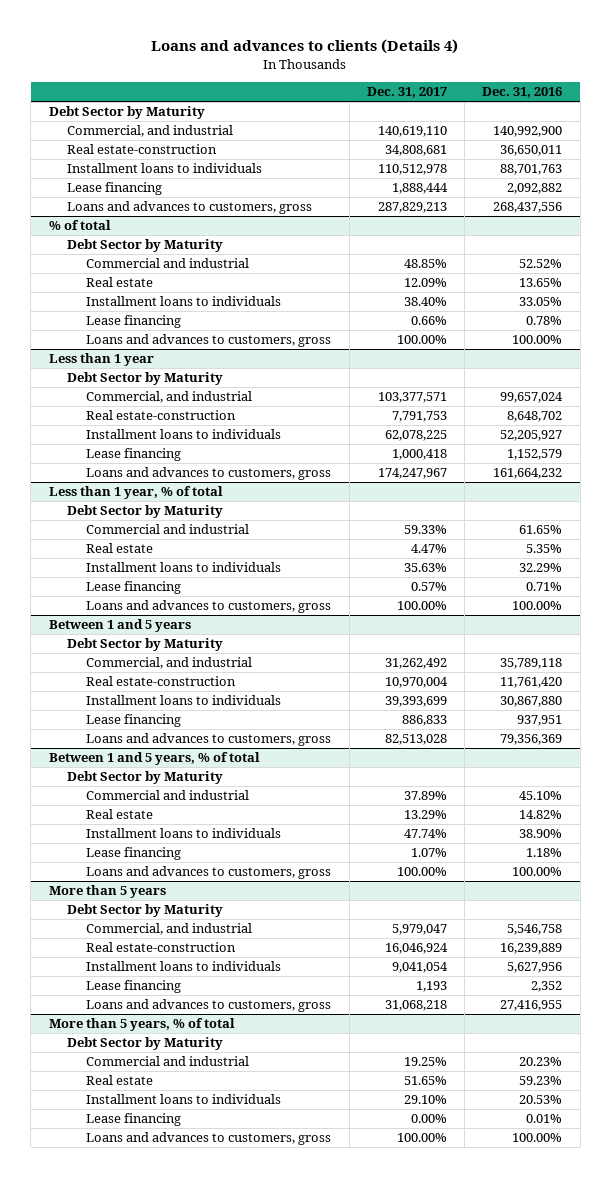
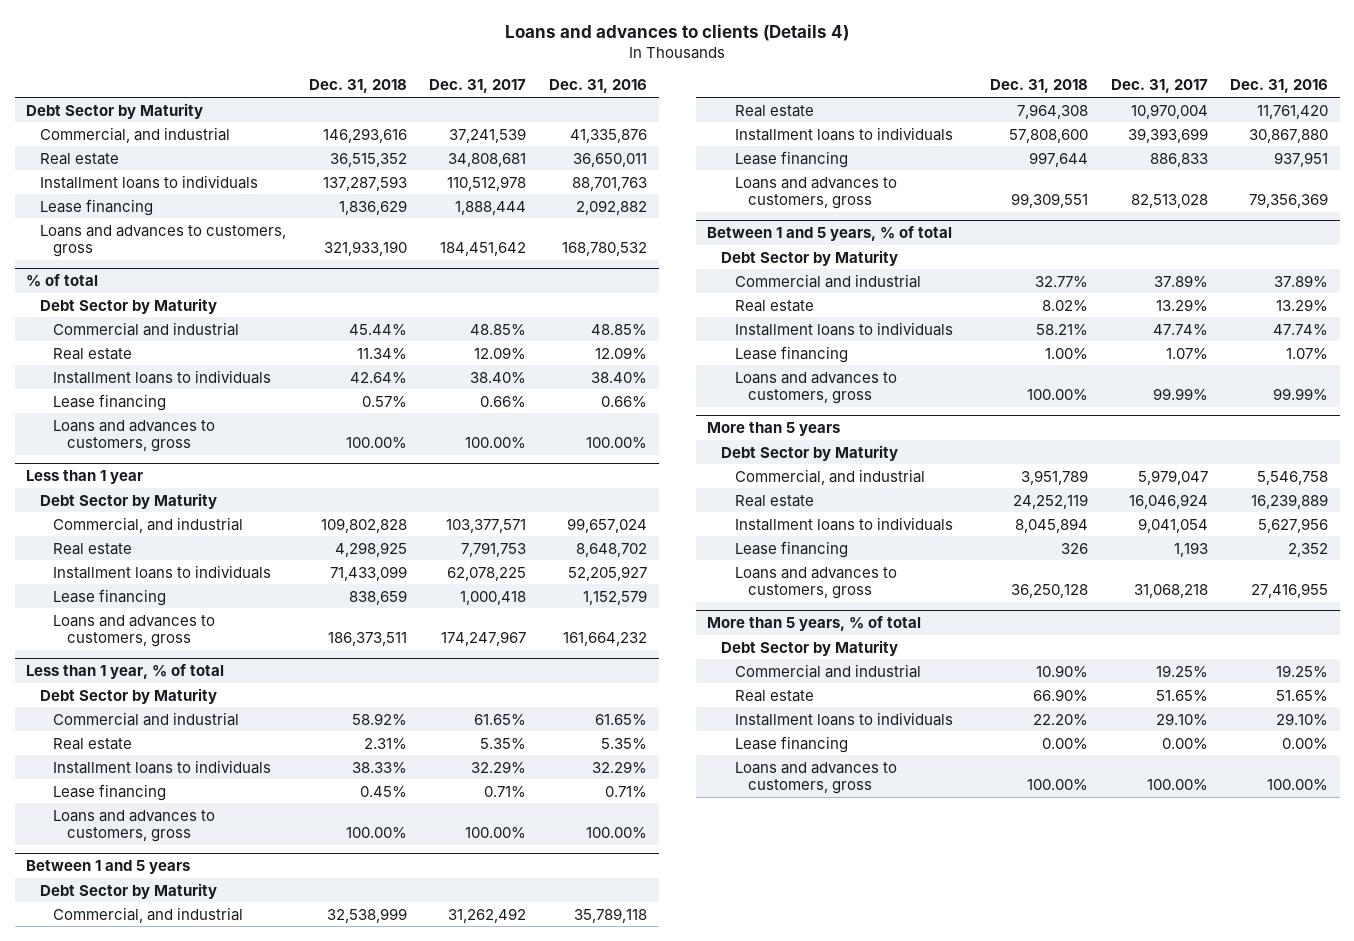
- | Dec. 31, 2017 | Dec. 31, 2016
+ | Dec. 31, 2018 | Dec. 31, 2017 | Dec. 31, 2016
- Commercial, and industrial | 140,619,110 | 140,992,900
- Real estate-construction | 34,808,681 | 36,650,011
+ Commercial, and industrial | 146,293,616 | 37,241,539 | 41,335,876
+ Real estate | 36,515,352 | 34,808,681 | 36,650,011
- Loans and advances to customers, gross | 287,829,213 | 268,437,556
+ Loans and advances to customers, gross | 321,933,190 | 184,451,642 | 168,780,532
@ % of total
- Commercial and industrial | 48.85% | 52.52%
- Real estate | 12.09% | 13.65%
- Installment loans to individuals | 38.40% | 33.05%
- Lease financing | 0.66% | 0.78%
+ Commercial and industrial | 45.44% | 48.85% | 48.85%
+ Real estate | 11.34% | 12.09% | 12.09%
+ Installment loans to individuals | 42.64% | 38.40% | 38.40%
+ Lease financing | 0.57% | 0.66% | 0.66%
@ Less than 1 year
- Real estate-construction | 7,791,753 | 8,648,702
+ Real estate | 4,298,925 | 7,791,753 | 8,648,702
@ Less than 1 year, % of total
- Commercial and industrial | 59.33% | 61.65%
- Real estate | 4.47% | 5.35%
- Installment loans to individuals | 35.63% | 32.29%
- Lease financing | 0.57% | 0.71%
+ Commercial and industrial | 58.92% | 61.65% | 61.65%
+ Real estate | 2.31% | 5.35% | 5.35%
+ Installment loans to individuals | 38.33% | 32.29% | 32.29%
+ Lease financing | 0.45% | 0.71% | 0.71%
@ Between 1 and 5 years
- Real estate-construction | 10,970,004 | 11,761,420
+ Real estate | 7,964,308 | 10,970,004 | 11,761,420
@ Between 1 and 5 years, % of total
- Commercial and industrial | 37.89% | 45.10%
- Real estate | 13.29% | 14.82%
- Installment loans to individuals | 47.74% | 38.90%
- Lease financing | 1.07% | 1.18%
- Loans and advances to customers, gross | 100.00% | 100.00%
+ Commercial and industrial | 32.77% | 37.89% | 37.89%
+ Real estate | 8.02% | 13.29% | 13.29%
+ Installment loans to individuals | 58.21% | 47.74% | 47.74%
+ Lease financing | 1.00% | 1.07% | 1.07%
+ Loans and advances to customers, gross | 100.00% | 99.99% | 99.99%
@ More than 5 years
- Real estate-construction | 16,046,924 | 16,239,889
+ Real estate | 24,252,119 | 16,046,924 | 16,239,889
@ More than 5 years, % of total
- Commercial and industrial | 19.25% | 20.23%
- Real estate | 51.65% | 59.23%
- Installment loans to individuals | 29.10% | 20.53%
- Lease financing | 0.00% | 0.01%
+ Commercial and industrial | 10.90% | 19.25% | 19.25%
+ Real estate | 66.90% | 51.65% | 51.65%
+ Installment loans to individuals | 22.20% | 29.10% | 29.10%
+ Lease financing | 0.00% | 0.00% | 0.00%

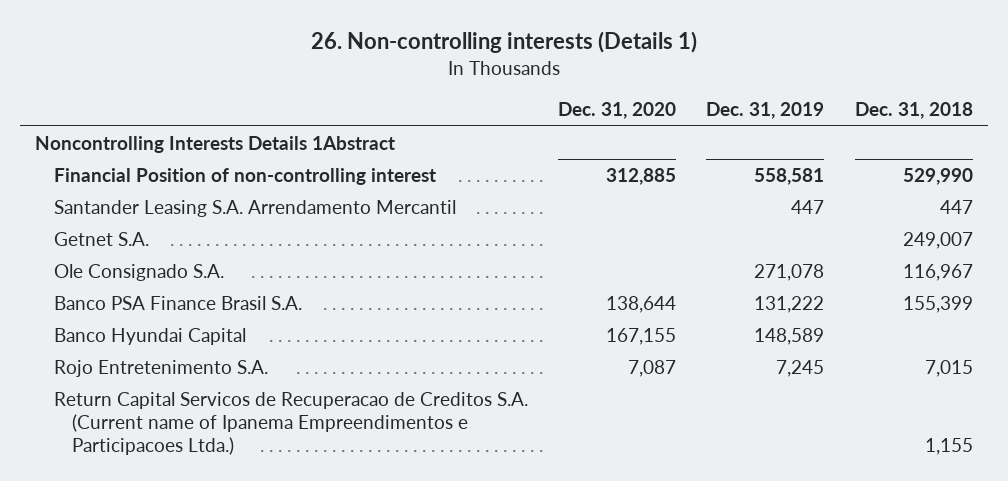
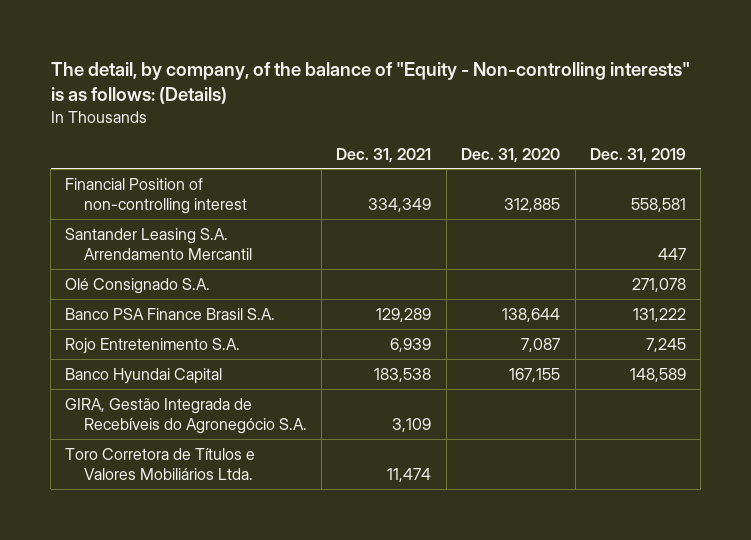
- 26. Non-controlling interests (Details 1)
+ The detail, by company, of the balance of "Equity - Non-controlling interests" is as follows: (Details)
- | Dec. 31, 2020 | Dec. 31, 2019 | Dec. 31, 2018
+ | Dec. 31, 2021 | Dec. 31, 2020 | Dec. 31, 2019
- Noncontrolling Interests Details 1Abstract
- Getnet S.A. | | | 249,007
- Ole Consignado S.A. | | 271,078 | 116,967
+ Olé Consignado S.A. | | | 271,078
- Return Capital Servicos de Recuperacao de Creditos S.A. (Current name of Ipanema Empreendimentos e Participacoes Ltda.) | | | 1,155
moved down: Banco Hyundai Capital | 183,538 | 167,155 | 148,589
+ GIRA, Gestão Integrada de Recebíveis do Agronegócio S.A. | 3,109 | |
+ Toro Corretora de Títulos e Valores Mobiliários Ltda. | 11,474 | |

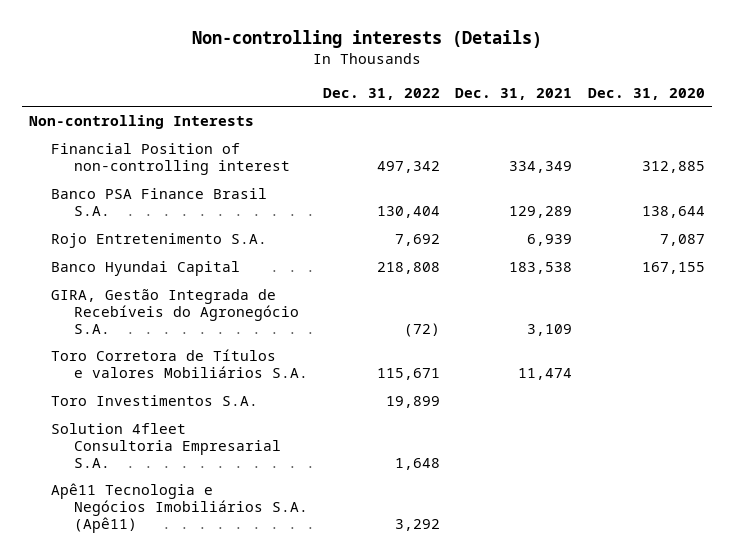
- The detail, by company, of the balance of "Equity - Non-controlling interests" is as follows: (Details)
+ Non-controlling interests (Details)
- | Dec. 31, 2021 | Dec. 31, 2020 | Dec. 31, 2019
+ | Dec. 31, 2022 | Dec. 31, 2021 | Dec. 31, 2020
+ Non-controlling Interests
- Santander Leasing S.A. Arrendamento Mercantil | | | 447
- Olé Consignado S.A. | | | 271,078
- Toro Corretora de Títulos e Valores Mobiliários Ltda. | 11,474 | |
+ Toro Corretora de Títulos e valores Mobiliários S.A. | 115,671 | 11,474 |
+ Toro Investimentos S.A. | 19,899 | |
+ Solution 4fleet Consultoria Empresarial S.A. | 1,648 | |
+ Apê11 Tecnologia e Negócios Imobiliários S.A. (Apê11) | 3,292 | |

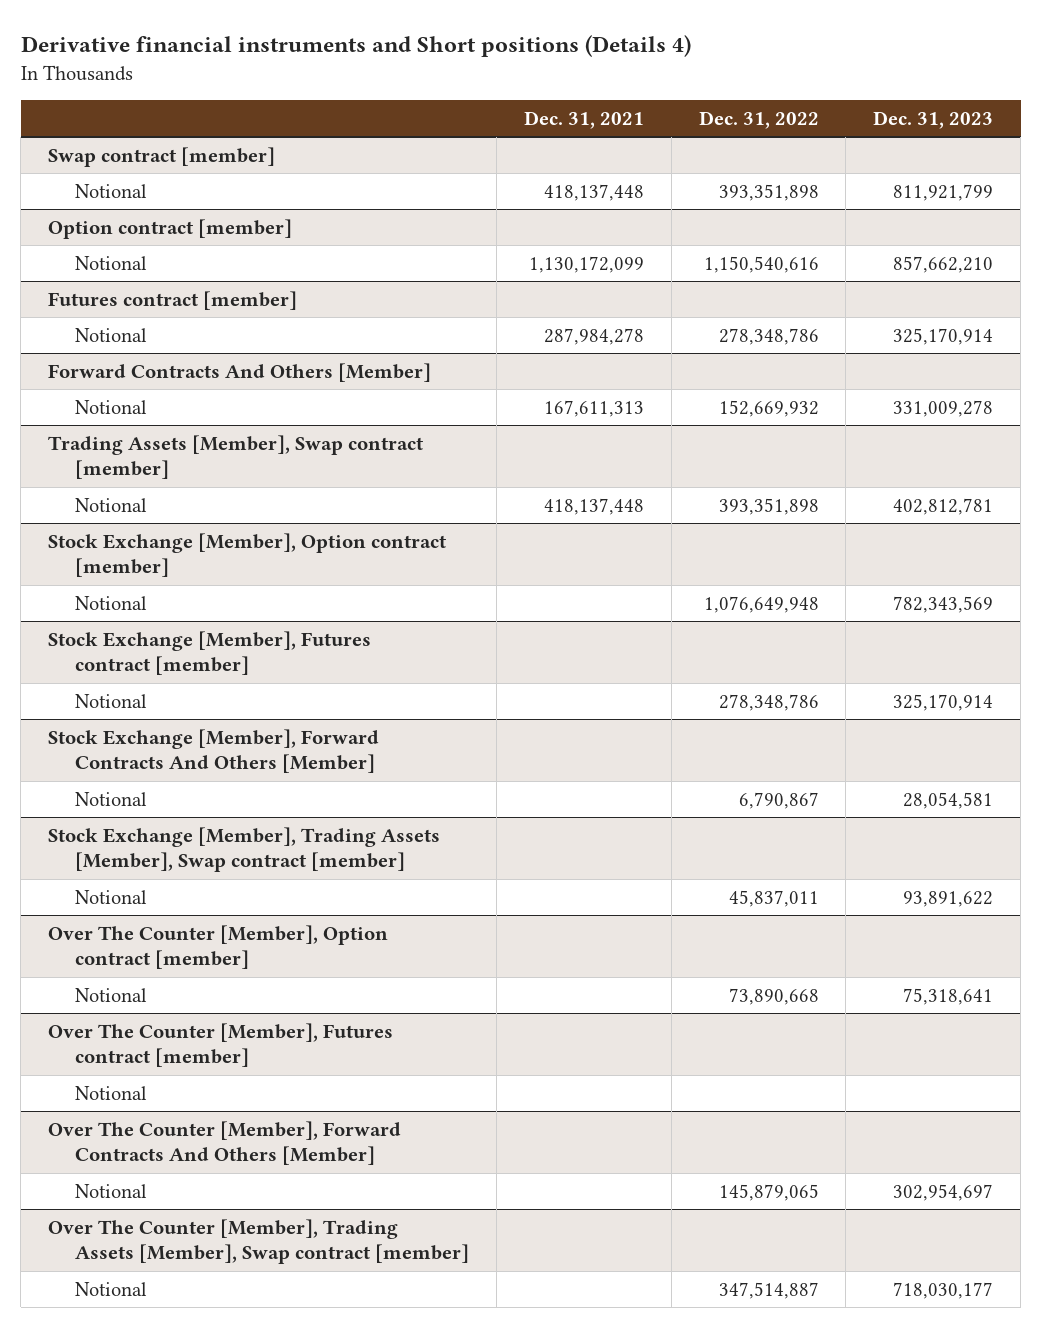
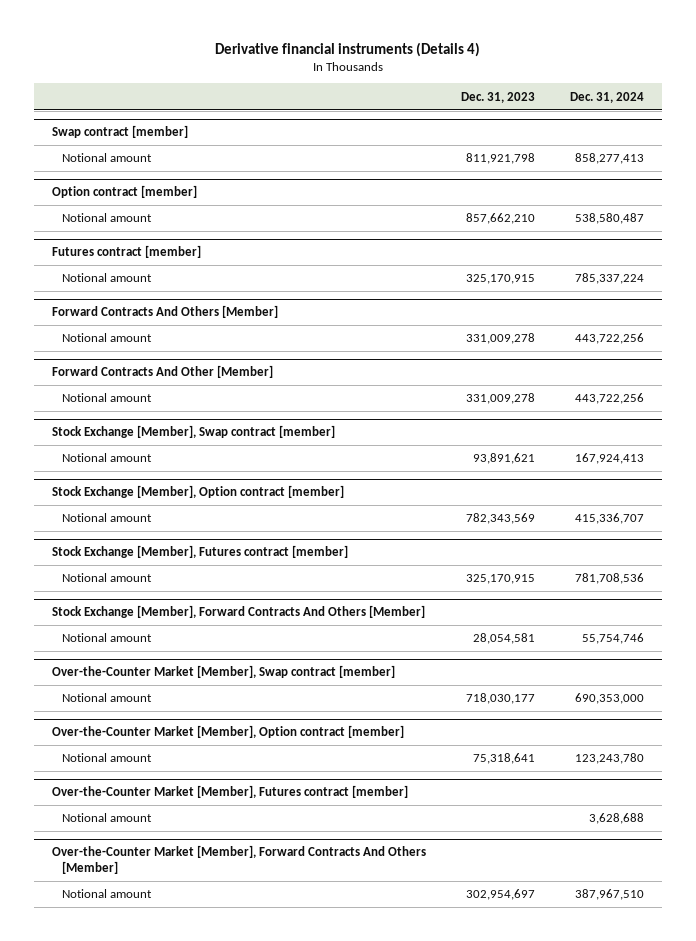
- Derivative financial instruments and Short positions (Details 4)
+ Derivative financial instruments (Details 4)
- | Dec. 31, 2021 | Dec. 31, 2022 | Dec. 31, 2023
+ | Dec. 31, 2023 | Dec. 31, 2024
@ Swap contract [member]
- Notional | 418,137,448 | 393,351,898 | 811,921,799
+ Notional amount | 811,921,798 | 858,277,413
@ Option contract [member]
- Notional | 1,130,172,099 | 1,150,540,616 | 857,662,210
+ Notional amount | 857,662,210 | 538,580,487
@ Futures contract [member]
- Notional | 287,984,278 | 278,348,786 | 325,170,914
+ Notional amount | 325,170,915 | 785,337,224
@ Forward Contracts And Others [Member]
- Notional | 167,611,313 | 152,669,932 | 331,009,278
- Trading Assets [Member], Swap contract [member]
- Notional | 418,137,448 | 393,351,898 | 402,812,781
@ Forward Contracts And Others [Member]
+ Notional amount | 331,009,278 | 443,722,256
+ Forward Contracts And Other [Member]
+ Notional amount | 331,009,278 | 443,722,256
+ Stock Exchange [Member], Swap contract [member]
+ Notional amount | 93,891,621 | 167,924,413
@ Stock Exchange [Member], Option contract [member]
- Notional | | 1,076,649,948 | 782,343,569
+ Notional amount | 782,343,569 | 415,336,707
@ Stock Exchange [Member], Futures contract [member]
- Notional | | 278,348,786 | 325,170,914
+ Notional amount | 325,170,915 | 781,708,536
@ Stock Exchange [Member], Forward Contracts And Others [Member]
- Notional | | 6,790,867 | 28,054,581
- Stock Exchange [Member], Trading Assets [Member], Swap contract [member]
- Notional | | 45,837,011 | 93,891,622
- Over The Counter [Member], Option contract [member]
- Notional | | 73,890,668 | 75,318,641
- Over The Counter [Member], Futures contract [member]
- Notional
- Over The Counter [Member], Forward Contracts And Others [Member]
- Notional | | 145,879,065 | 302,954,697
- Over The Counter [Member], Trading Assets [Member], Swap contract [member]
- Notional | | 347,514,887 | 718,030,177
@ Stock Exchange [Member], Forward Contracts And Others [Member]
+ Notional amount | 28,054,581 | 55,754,746
+ Over-the-Counter Market [Member], Swap contract [member]
+ Notional amount | 718,030,177 | 690,353,000
+ Over-the-Counter Market [Member], Option contract [member]
+ Notional amount | 75,318,641 | 123,243,780
+ Over-the-Counter Market [Member], Futures contract [member]
+ Notional amount | | 3,628,688
+ Over-the-Counter Market [Member], Forward Contracts And Others [Member]
+ Notional amount | 302,954,697 | 387,967,510

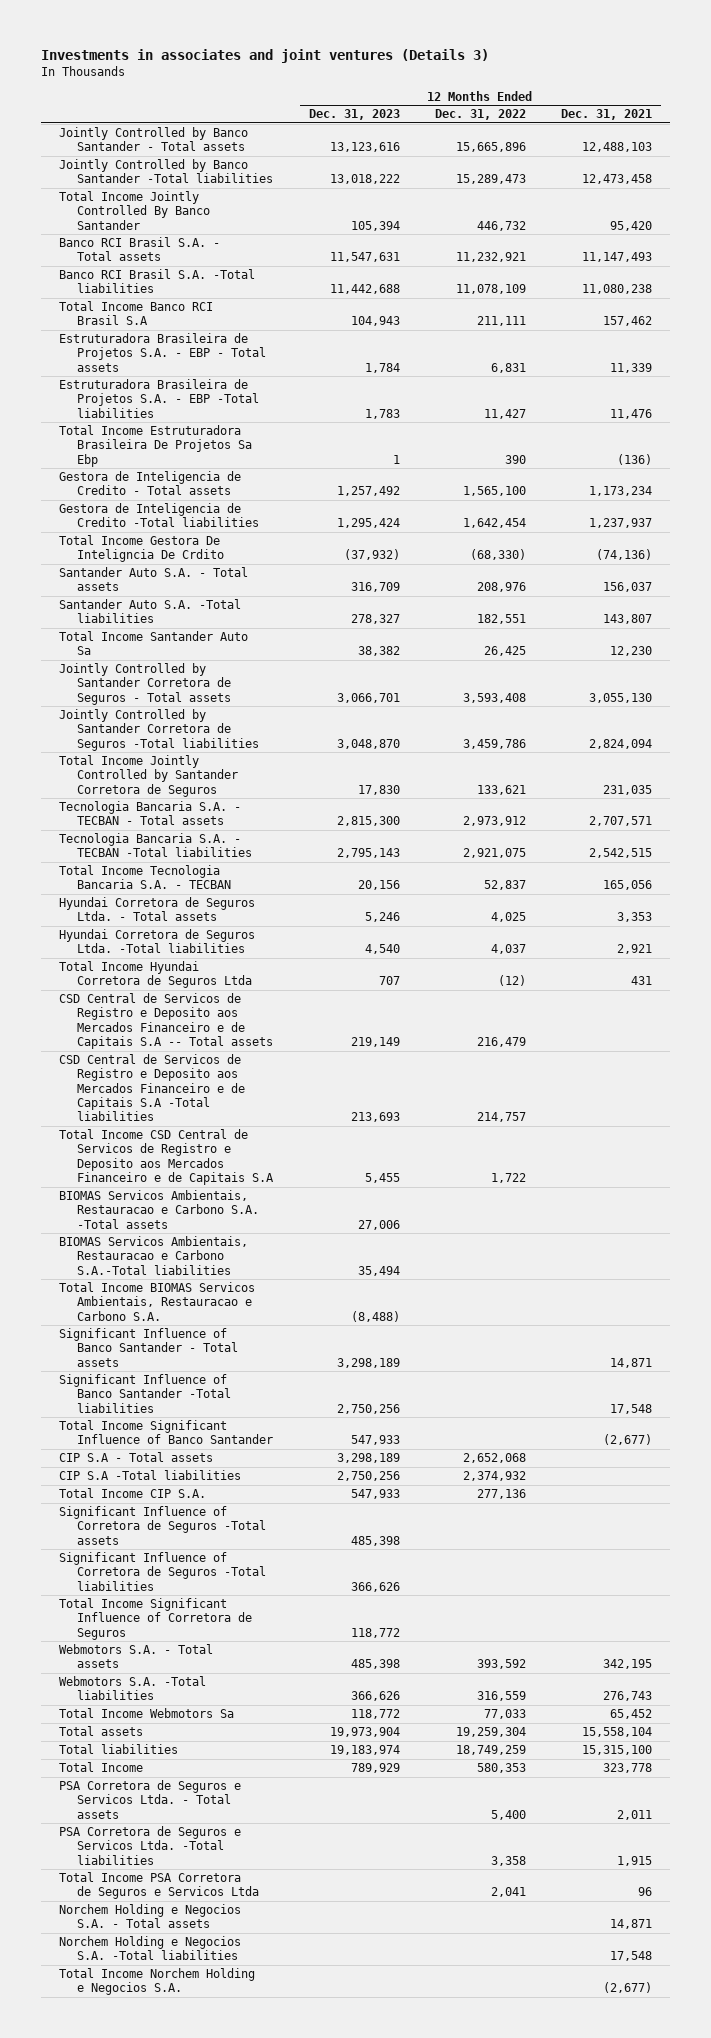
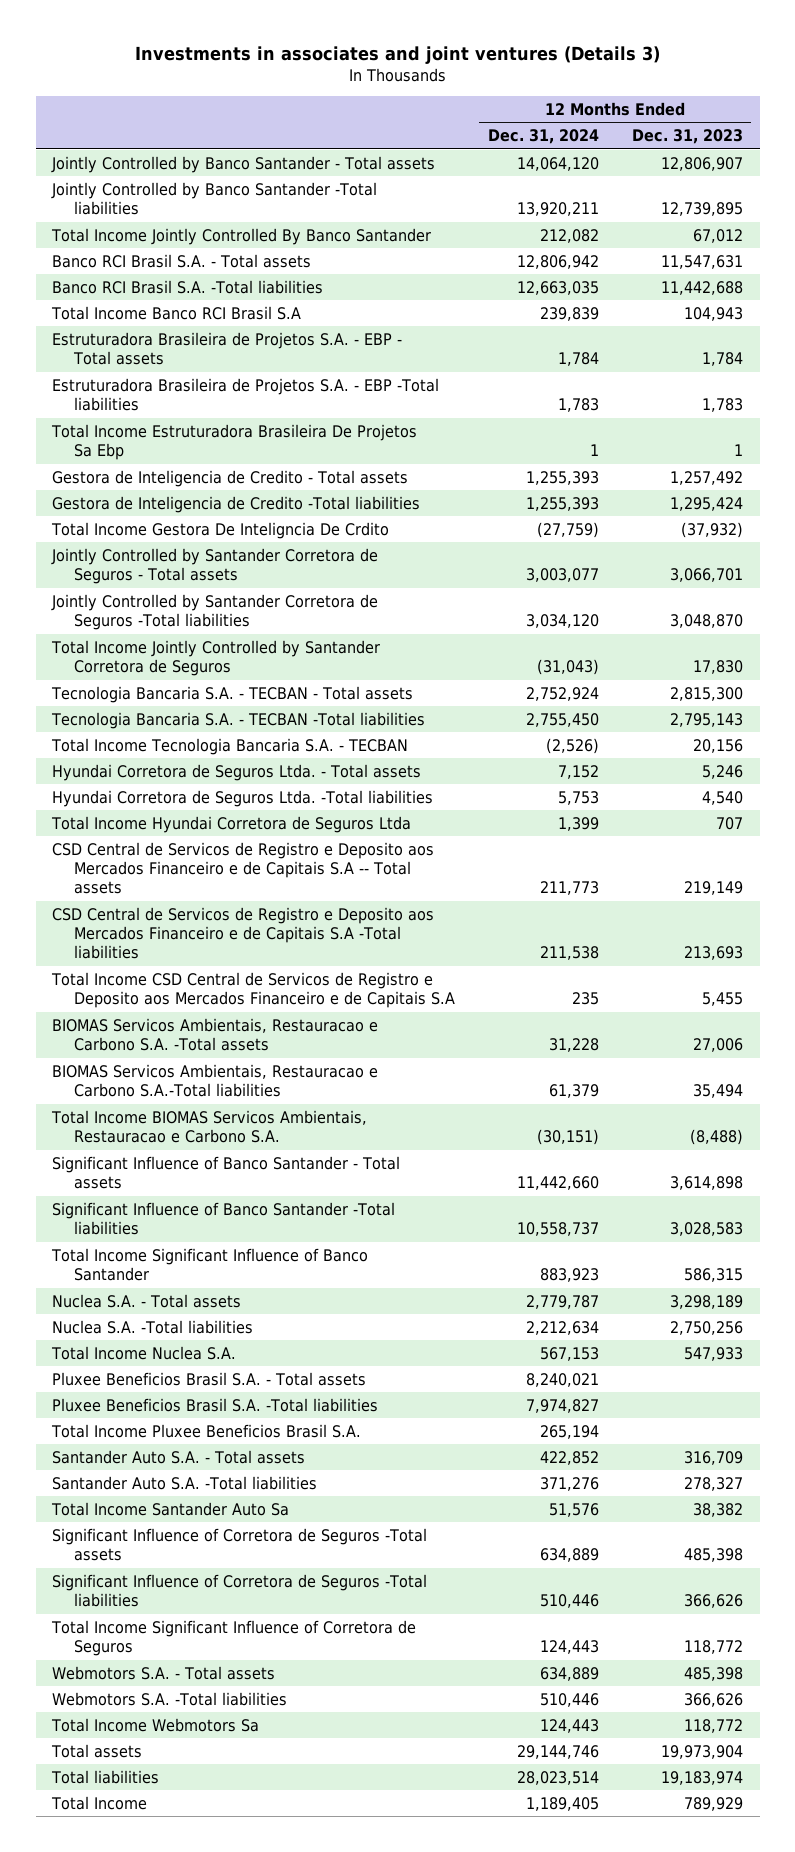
- | 12 Months Ended Dec. 31, 2023 | 12 Months Ended Dec. 31, 2022 | 12 Months Ended Dec. 31, 2021
+ | 12 Months Ended Dec. 31, 2024 | 12 Months Ended Dec. 31, 2023
- Jointly Controlled by Banco Santander - Total assets | 13,123,616 | 15,665,896 | 12,488,103
- Jointly Controlled by Banco Santander -Total liabilities | 13,018,222 | 15,289,473 | 12,473,458
- Total Income Jointly Controlled By Banco Santander | 105,394 | 446,732 | 95,420
+ Jointly Controlled by Banco Santander - Total assets | 14,064,120 | 12,806,907
+ Jointly Controlled by Banco Santander -Total liabilities | 13,920,211 | 12,739,895
+ Total Income Jointly Controlled By Banco Santander | 212,082 | 67,012
- Significant Influence of Banco Santander - Total assets | 3,298,189 | | 14,871
- Significant Influence of Banco Santander -Total liabilities | 2,750,256 | | 17,548
- Total Income Significant Influence of Banco Santander | 547,933 | | (2,677)
- CIP S.A - Total assets | 3,298,189 | 2,652,068 |
- CIP S.A -Total liabilities | 2,750,256 | 2,374,932 |
- Total Income CIP S.A. | 547,933 | 277,136 |
+ Significant Influence of Banco Santander - Total assets | 11,442,660 | 3,614,898
+ Significant Influence of Banco Santander -Total liabilities | 10,558,737 | 3,028,583
+ Total Income Significant Influence of Banco Santander | 883,923 | 586,315
+ Nuclea S.A. - Total assets | 2,779,787 | 3,298,189
+ Nuclea S.A. -Total liabilities | 2,212,634 | 2,750,256
+ Total Income Nuclea S.A. | 567,153 | 547,933
+ Pluxee Beneficios Brasil S.A. - Total assets | 8,240,021 |
+ Pluxee Beneficios Brasil S.A. -Total liabilities | 7,974,827 |
+ Total Income Pluxee Beneficios Brasil S.A. | 265,194 |
moved down: Santander Auto S.A. - Total assets | 422,852 | 316,709
moved down: Santander Auto S.A. -Total liabilities | 371,276 | 278,327
moved down: Total Income Santander Auto Sa | 51,576 | 38,382
- PSA Corretora de Seguros e Servicos Ltda. - Total assets | | 5,400 | 2,011
- PSA Corretora de Seguros e Servicos Ltda. -Total liabilities | | 3,358 | 1,915
- Total Income PSA Corretora de Seguros e Servicos Ltda | | 2,041 | 96
- Norchem Holding e Negocios S.A. - Total assets | | | 14,871
- Norchem Holding e Negocios S.A. -Total liabilities | | | 17,548
- Total Income Norchem Holding e Negocios S.A. | | | (2,677)

